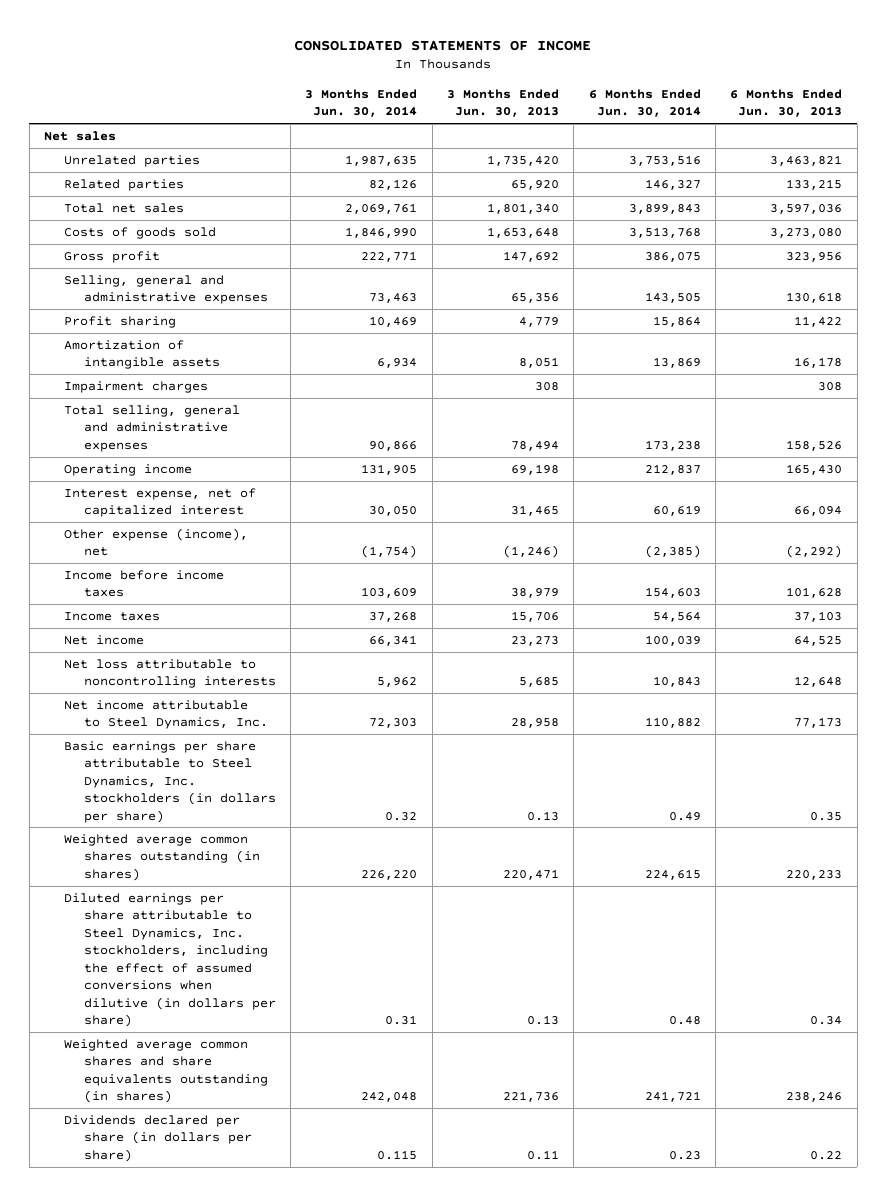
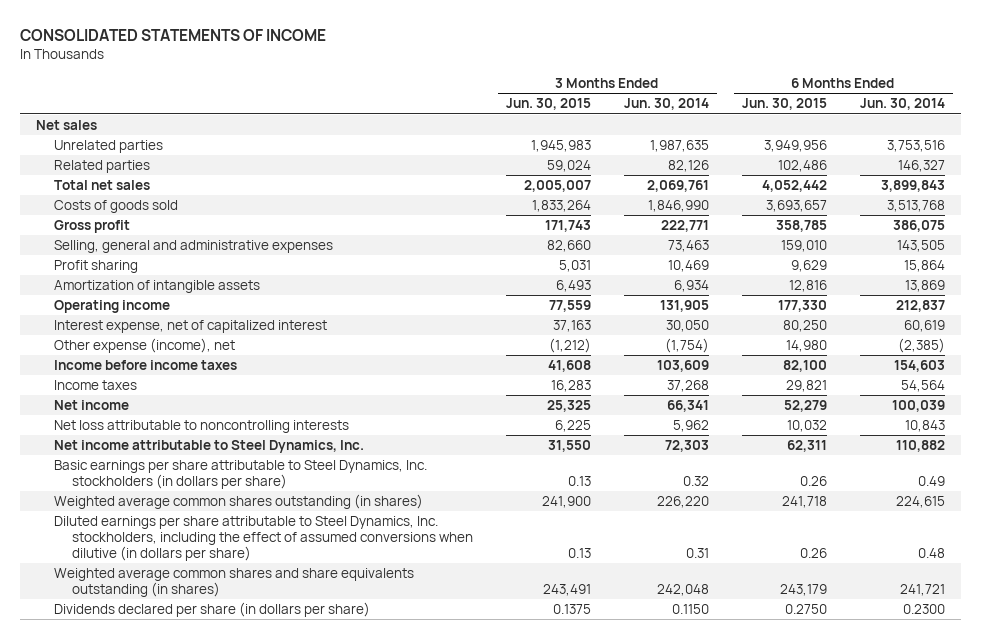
- | 3 Months Ended Jun. 30, 2014 | 3 Months Ended Jun. 30, 2013 | 6 Months Ended Jun. 30, 2014 | 6 Months Ended Jun. 30, 2013
+ | 3 Months Ended Jun. 30, 2015 | 3 Months Ended Jun. 30, 2014 | 6 Months Ended Jun. 30, 2015 | 6 Months Ended Jun. 30, 2014
- Impairment charges | | 308 | | 308
- Total selling, general and administrative expenses | 90,866 | 78,494 | 173,238 | 158,526
- Dividends declared per share (in dollars per share) | 0.115 | 0.11 | 0.23 | 0.22
+ Dividends declared per share (in dollars per share) | 0.1375 | 0.1150 | 0.2750 | 0.2300

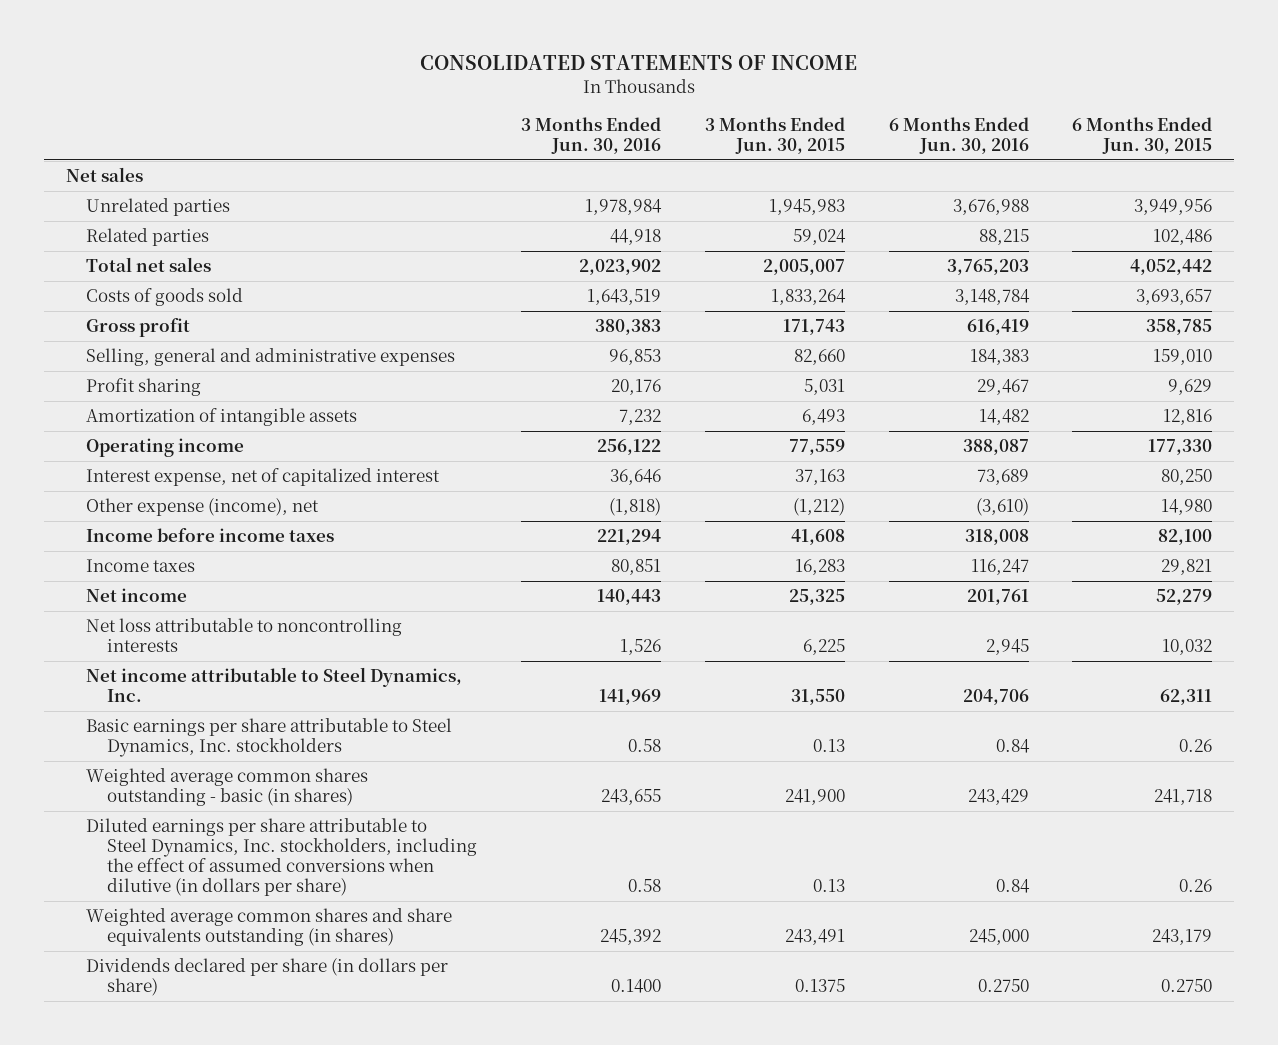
- | 3 Months Ended Jun. 30, 2015 | 3 Months Ended Jun. 30, 2014 | 6 Months Ended Jun. 30, 2015 | 6 Months Ended Jun. 30, 2014
+ | 3 Months Ended Jun. 30, 2016 | 3 Months Ended Jun. 30, 2015 | 6 Months Ended Jun. 30, 2016 | 6 Months Ended Jun. 30, 2015
- Basic earnings per share attributable to Steel Dynamics, Inc. stockholders (in dollars per share) | 0.13 | 0.32 | 0.26 | 0.49
- Weighted average common shares outstanding (in shares) | 241,900 | 226,220 | 241,718 | 224,615
+ Basic earnings per share attributable to Steel Dynamics, Inc. stockholders | 0.58 | 0.13 | 0.84 | 0.26
+ Weighted average common shares outstanding - basic (in shares) | 243,655 | 241,900 | 243,429 | 241,718

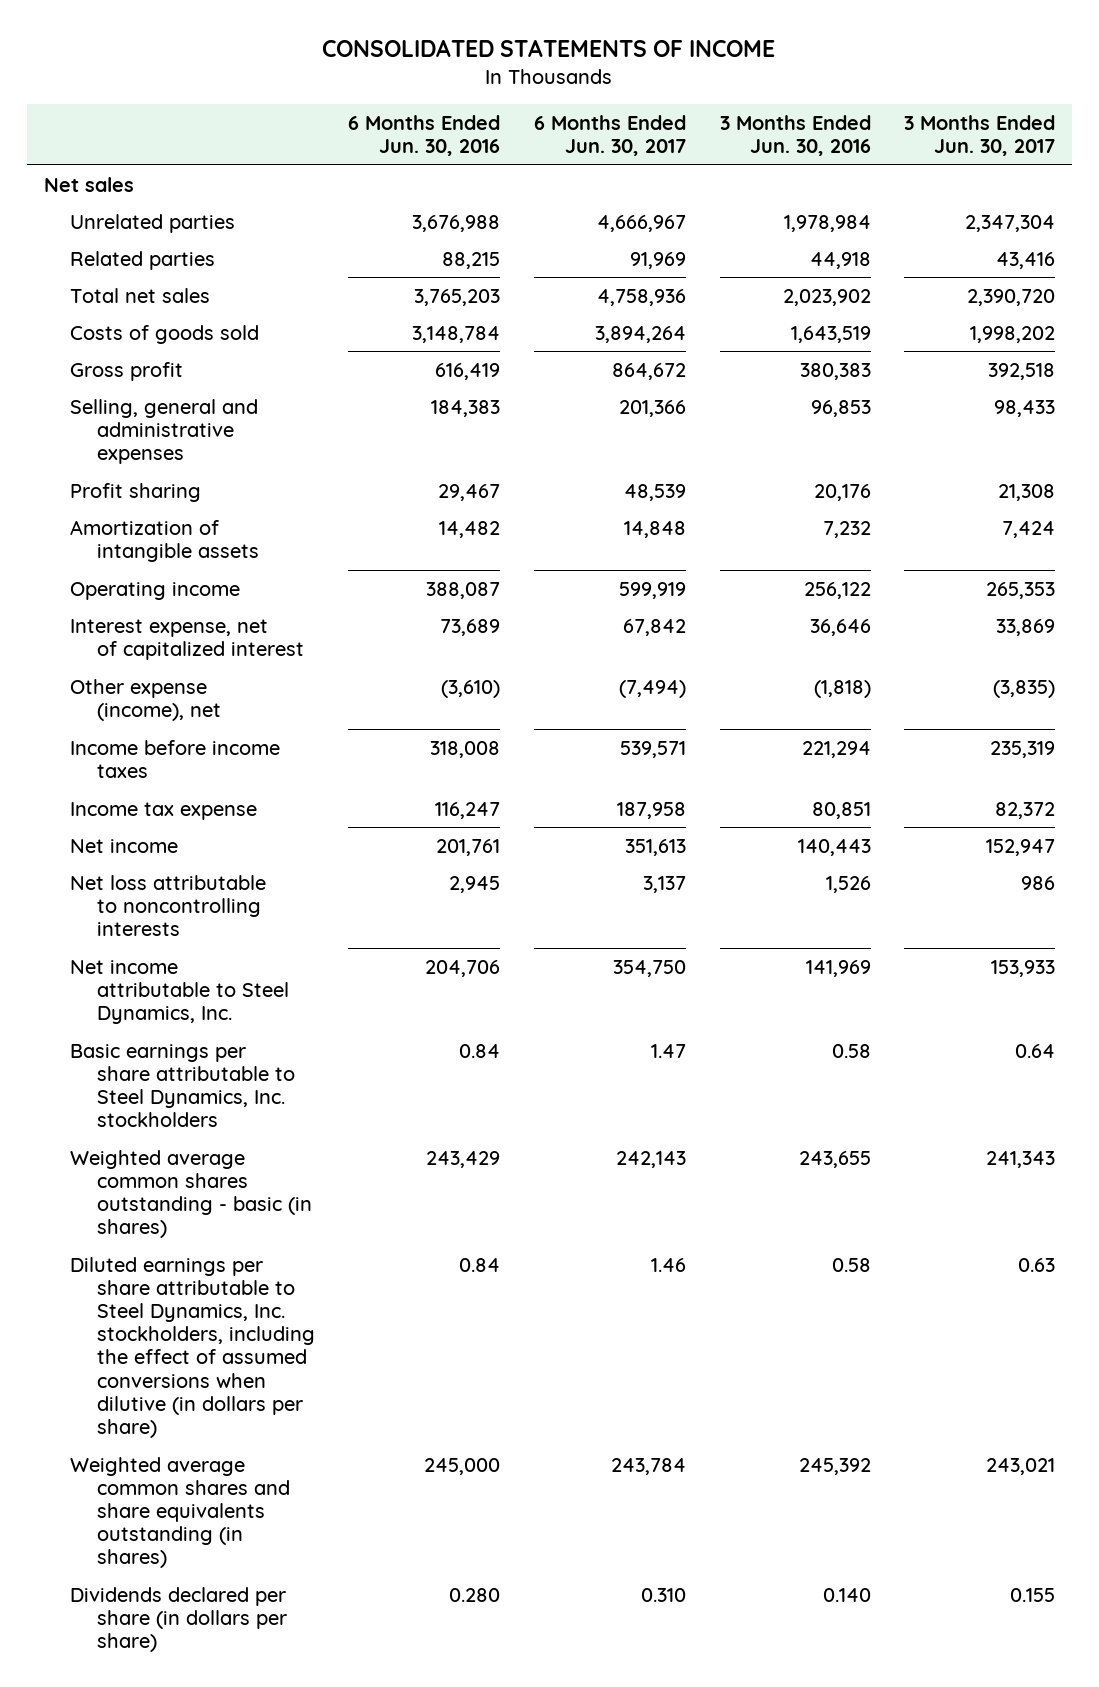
- | 3 Months Ended Jun. 30, 2016 | 3 Months Ended Jun. 30, 2015 | 6 Months Ended Jun. 30, 2016 | 6 Months Ended Jun. 30, 2015
+ | 6 Months Ended Jun. 30, 2016 | 6 Months Ended Jun. 30, 2017 | 3 Months Ended Jun. 30, 2016 | 3 Months Ended Jun. 30, 2017
- Income taxes | 80,851 | 16,283 | 116,247 | 29,821
+ Income tax expense | 116,247 | 187,958 | 80,851 | 82,372
- Dividends declared per share (in dollars per share) | 0.1400 | 0.1375 | 0.2750 | 0.2750
+ Dividends declared per share (in dollars per share) | 0.280 | 0.310 | 0.140 | 0.155

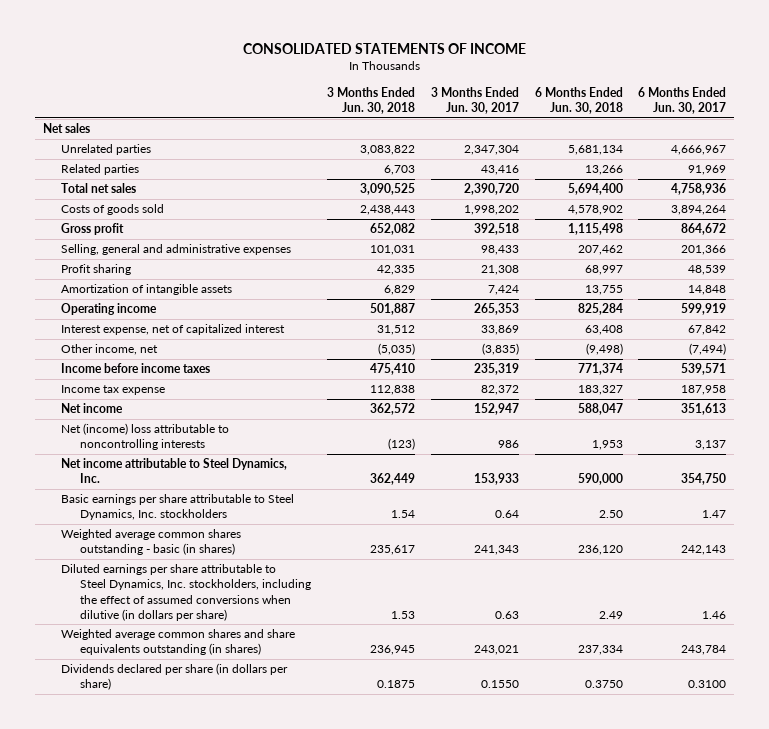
- | 6 Months Ended Jun. 30, 2016 | 6 Months Ended Jun. 30, 2017 | 3 Months Ended Jun. 30, 2016 | 3 Months Ended Jun. 30, 2017
+ | 3 Months Ended Jun. 30, 2018 | 3 Months Ended Jun. 30, 2017 | 6 Months Ended Jun. 30, 2018 | 6 Months Ended Jun. 30, 2017
- Other expense (income), net | (3,610) | (7,494) | (1,818) | (3,835)
+ Other income, net | (5,035) | (3,835) | (9,498) | (7,494)
- Net loss attributable to noncontrolling interests | 2,945 | 3,137 | 1,526 | 986
+ Net (income) loss attributable to noncontrolling interests | (123) | 986 | 1,953 | 3,137
- Dividends declared per share (in dollars per share) | 0.280 | 0.310 | 0.140 | 0.155
+ Dividends declared per share (in dollars per share) | 0.1875 | 0.1550 | 0.3750 | 0.3100

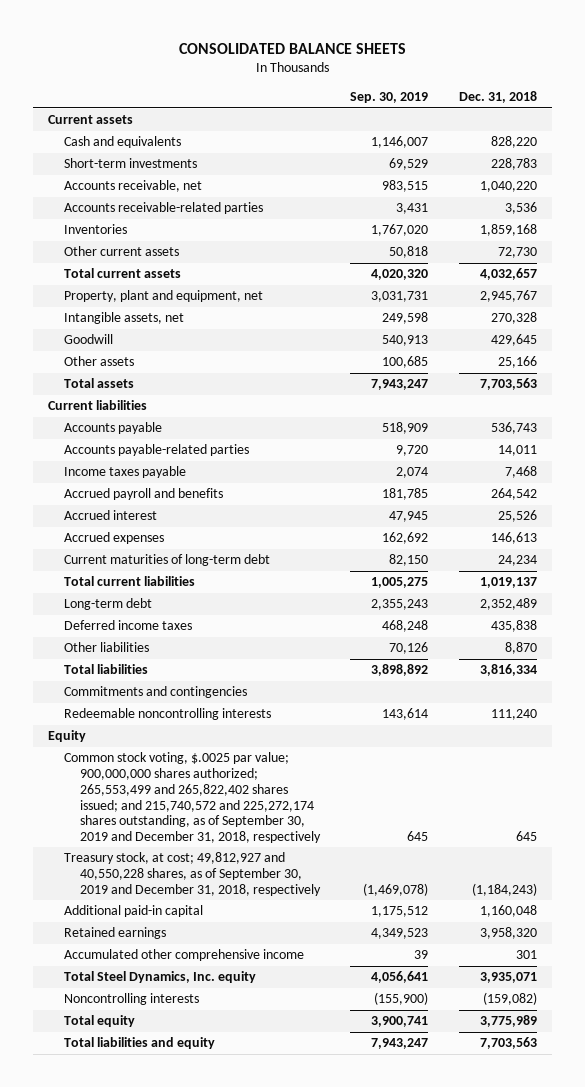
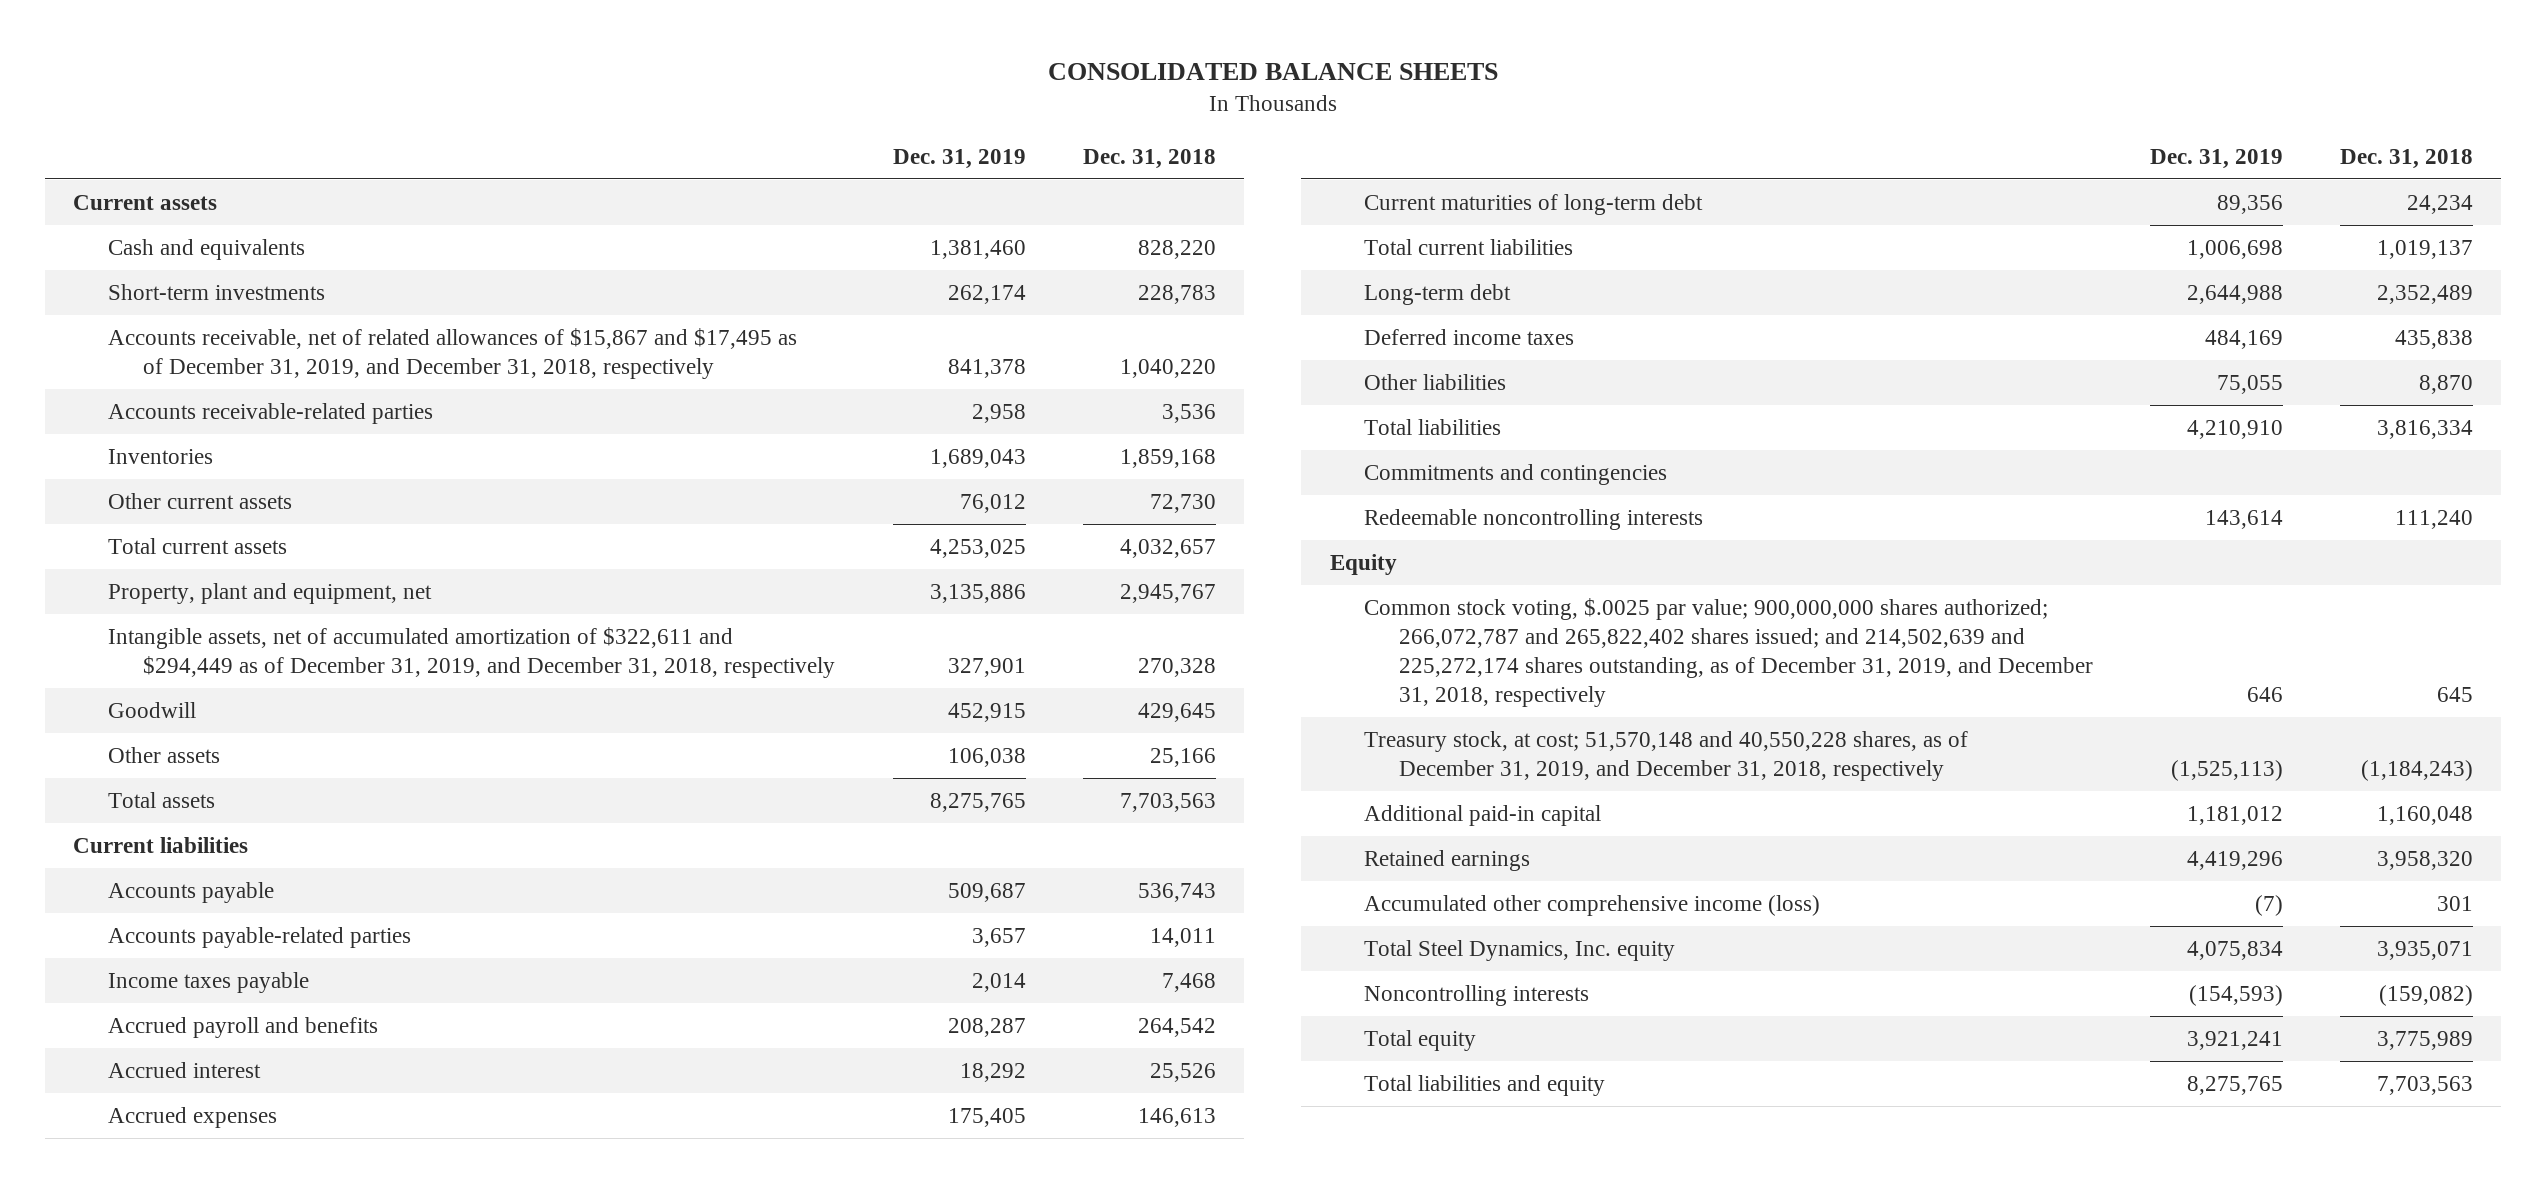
- | Sep. 30, 2019 | Dec. 31, 2018
+ | Dec. 31, 2019 | Dec. 31, 2018
- Accounts receivable, net | 983,515 | 1,040,220
+ Accounts receivable, net of related allowances of $15,867 and $17,495 as of December 31, 2019, and December 31, 2018, respectively | 841,378 | 1,040,220
- Intangible assets, net | 249,598 | 270,328
+ Intangible assets, net of accumulated amortization of $322,611 and $294,449 as of December 31, 2019, and December 31, 2018, respectively | 327,901 | 270,328
- Common stock voting, $.0025 par value; 900,000,000 shares authorized; 265,553,499 and 265,822,402 shares issued; and 215,740,572 and 225,272,174 shares outstanding, as of September 30, 2019 and December 31, 2018, respectively | 645 | 645
- Treasury stock, at cost; 49,812,927 and 40,550,228 shares, as of September 30, 2019 and December 31, 2018, respectively | (1,469,078) | (1,184,243)
+ Common stock voting, $.0025 par value; 900,000,000 shares authorized; 266,072,787 and 265,822,402 shares issued; and 214,502,639 and 225,272,174 shares outstanding, as of December 31, 2019, and December 31, 2018, respectively | 646 | 645
+ Treasury stock, at cost; 51,570,148 and 40,550,228 shares, as of December 31, 2019, and December 31, 2018, respectively | (1,525,113) | (1,184,243)
- Accumulated other comprehensive income | 39 | 301
+ Accumulated other comprehensive income (loss) | (7) | 301

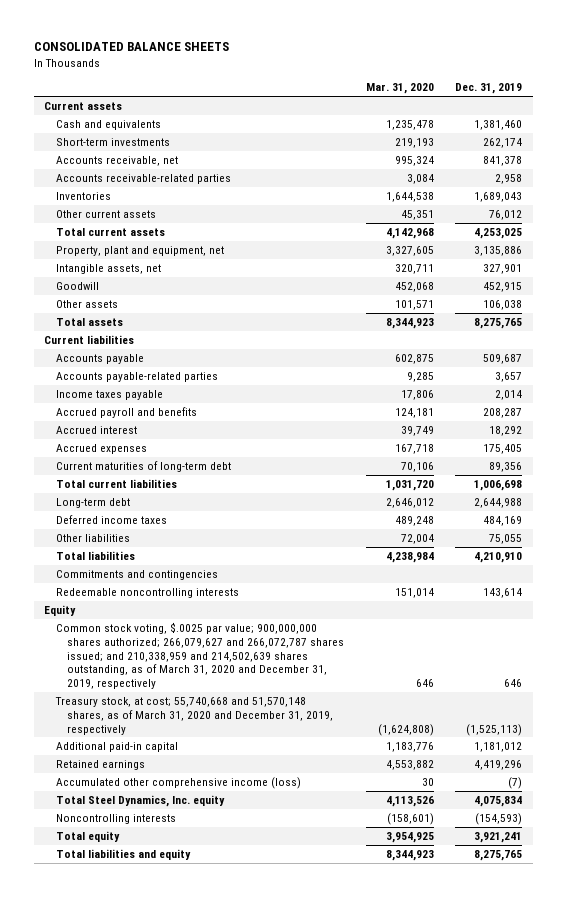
- | Dec. 31, 2019 | Dec. 31, 2018
+ | Mar. 31, 2020 | Dec. 31, 2019
- Accounts receivable, net of related allowances of $15,867 and $17,495 as of December 31, 2019, and December 31, 2018, respectively | 841,378 | 1,040,220
+ Accounts receivable, net | 995,324 | 841,378
- Intangible assets, net of accumulated amortization of $322,611 and $294,449 as of December 31, 2019, and December 31, 2018, respectively | 327,901 | 270,328
+ Intangible assets, net | 320,711 | 327,901
- Common stock voting, $.0025 par value; 900,000,000 shares authorized; 266,072,787 and 265,822,402 shares issued; and 214,502,639 and 225,272,174 shares outstanding, as of December 31, 2019, and December 31, 2018, respectively | 646 | 645
- Treasury stock, at cost; 51,570,148 and 40,550,228 shares, as of December 31, 2019, and December 31, 2018, respectively | (1,525,113) | (1,184,243)
+ Common stock voting, $.0025 par value; 900,000,000 shares authorized; 266,079,627 and 266,072,787 shares issued; and 210,338,959 and 214,502,639 shares outstanding, as of March 31, 2020 and December 31, 2019, respectively | 646 | 646
+ Treasury stock, at cost; 55,740,668 and 51,570,148 shares, as of March 31, 2020 and December 31, 2019, respectively | (1,624,808) | (1,525,113)

